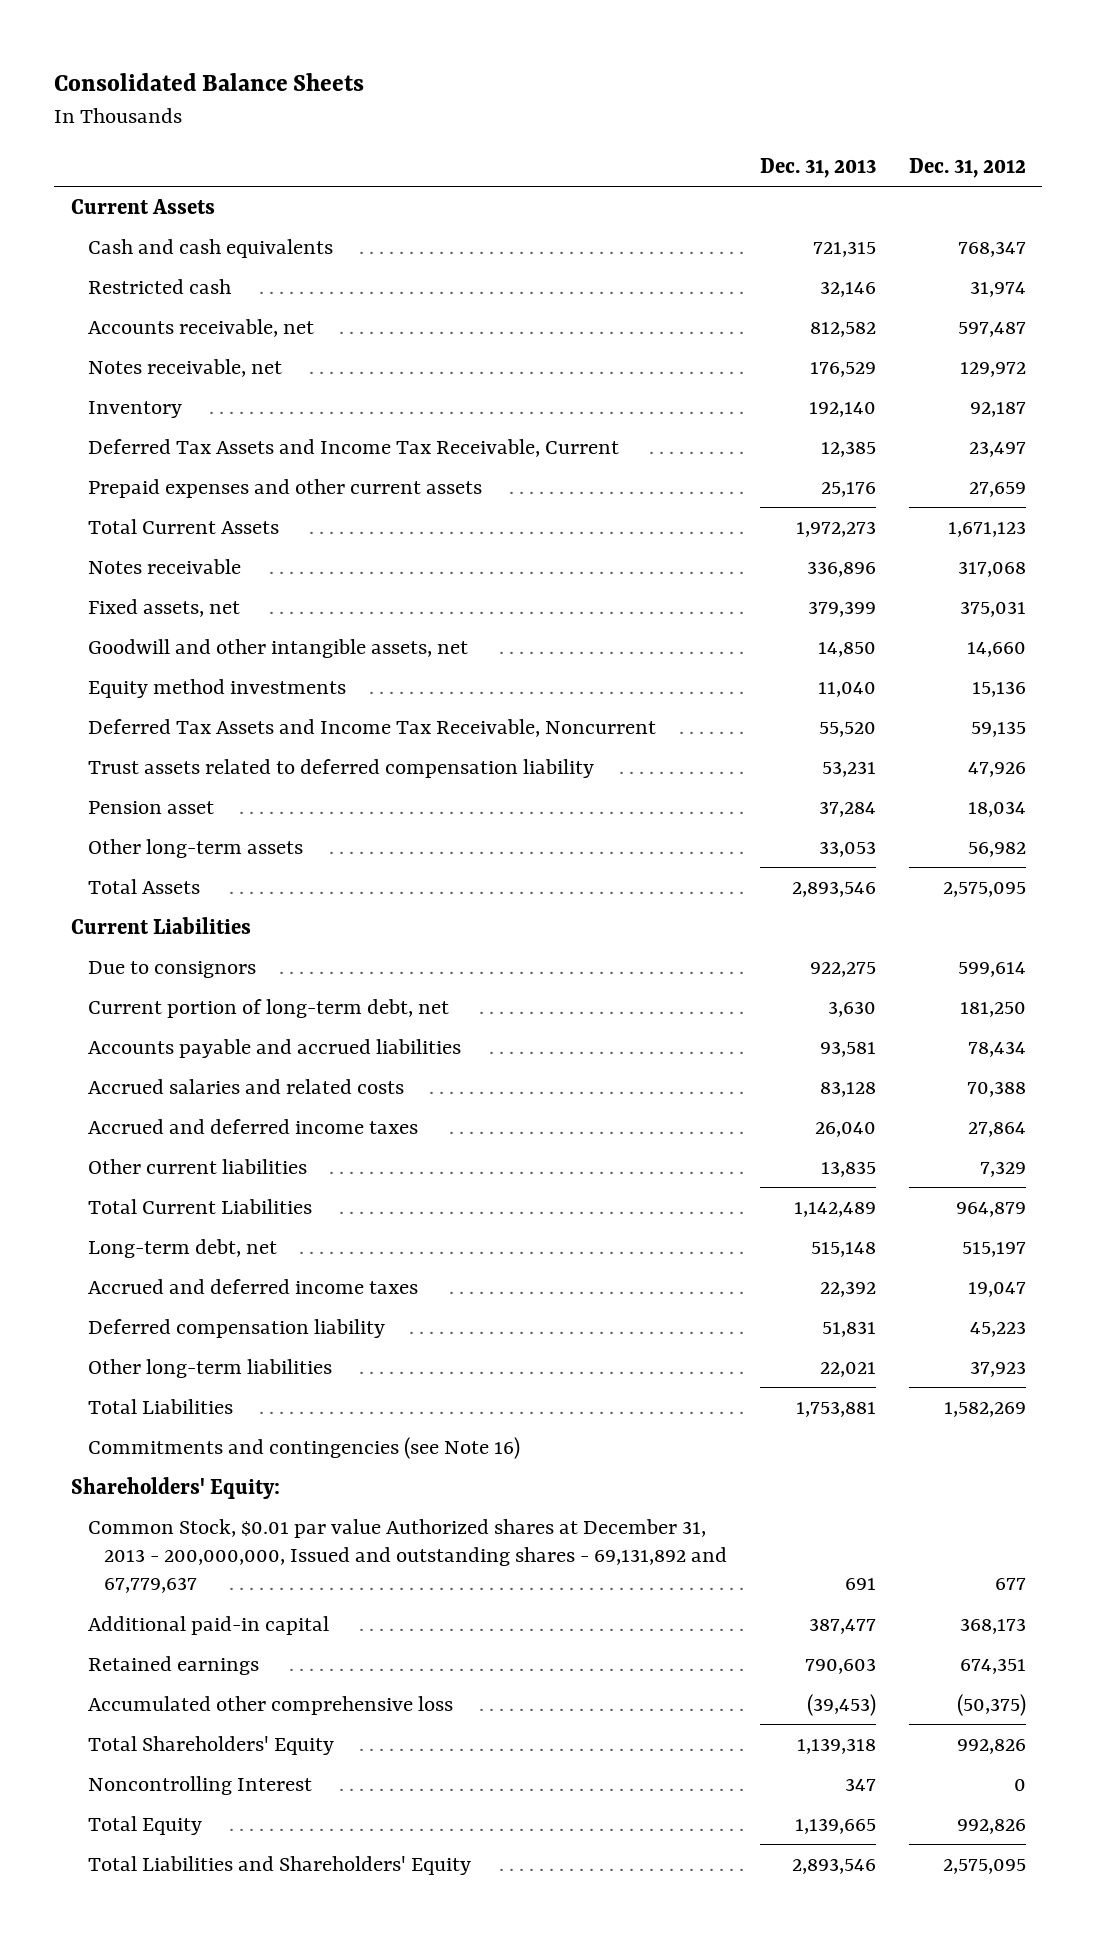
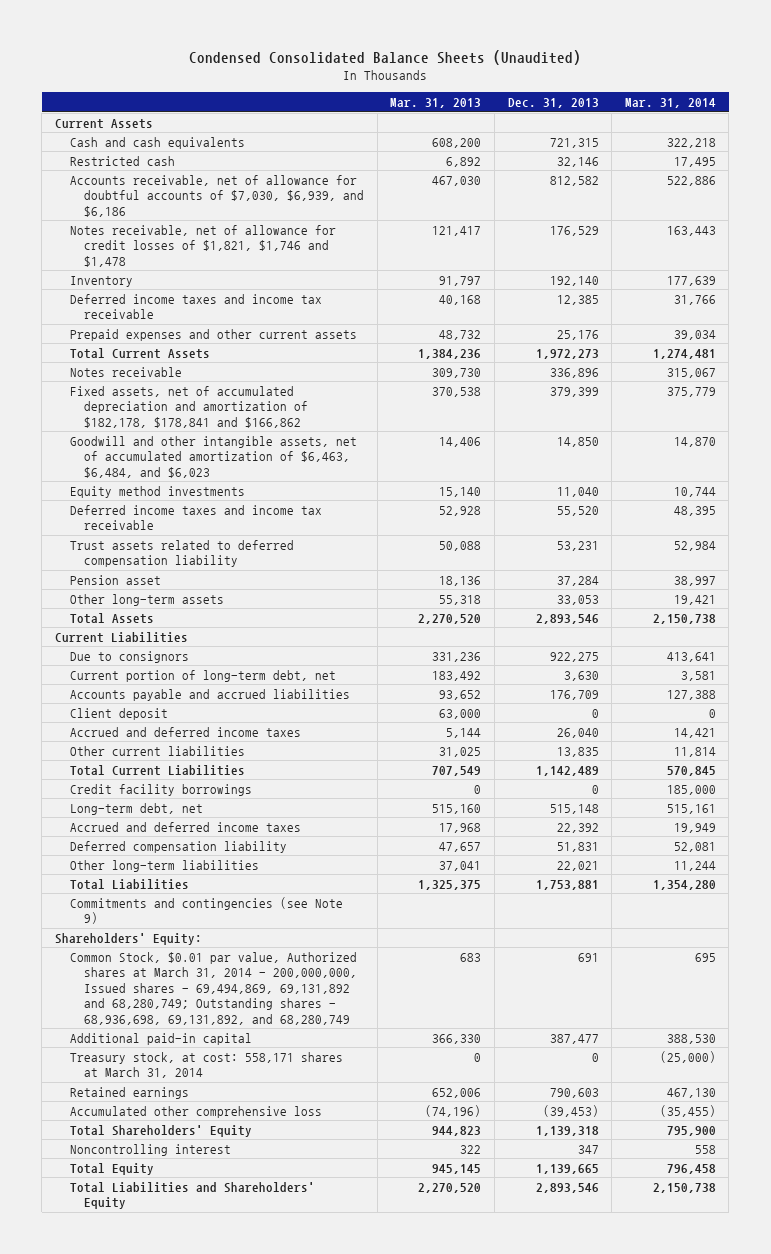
- Consolidated Balance Sheets
+ Condensed Consolidated Balance Sheets (Unaudited)
- | Dec. 31, 2013 | Dec. 31, 2012
+ | Mar. 31, 2013 | Dec. 31, 2013 | Mar. 31, 2014
- Accounts receivable, net | 812,582 | 597,487
- Notes receivable, net | 176,529 | 129,972
+ Accounts receivable, net of allowance for doubtful accounts of $7,030, $6,939, and $6,186 | 467,030 | 812,582 | 522,886
+ Notes receivable, net of allowance for credit losses of $1,821, $1,746 and $1,478 | 121,417 | 176,529 | 163,443
- Deferred Tax Assets and Income Tax Receivable, Current | 12,385 | 23,497
+ Deferred income taxes and income tax receivable | 40,168 | 12,385 | 31,766
- Fixed assets, net | 379,399 | 375,031
- Goodwill and other intangible assets, net | 14,850 | 14,660
+ Fixed assets, net of accumulated depreciation and amortization of $182,178, $178,841 and $166,862 | 370,538 | 379,399 | 375,779
+ Goodwill and other intangible assets, net of accumulated amortization of $6,463, $6,484, and $6,023 | 14,406 | 14,850 | 14,870
- Deferred Tax Assets and Income Tax Receivable, Noncurrent | 55,520 | 59,135
+ Deferred income taxes and income tax receivable | 52,928 | 55,520 | 48,395
- Accounts payable and accrued liabilities | 93,581 | 78,434
- Accrued salaries and related costs | 83,128 | 70,388
+ Accounts payable and accrued liabilities | 93,652 | 176,709 | 127,388
+ Client deposit | 63,000 | 0 | 0
+ Credit facility borrowings | 0 | 0 | 185,000
- Commitments and contingencies (see Note 16)
+ Commitments and contingencies (see Note 9)
- Common Stock, $0.01 par value Authorized shares at December 31, 2013 - 200,000,000, Issued and outstanding shares - 69,131,892 and 67,779,637 | 691 | 677
+ Common Stock, $0.01 par value, Authorized shares at March 31, 2014 - 200,000,000, Issued shares - 69,494,869, 69,131,892 and 68,280,749; Outstanding shares - 68,936,698, 69,131,892, and 68,280,749 | 683 | 691 | 695
+ Treasury stock, at cost: 558,171 shares at March 31, 2014 | 0 | 0 | (25,000)
- Noncontrolling Interest | 347 | 0
+ Noncontrolling interest | 322 | 347 | 558

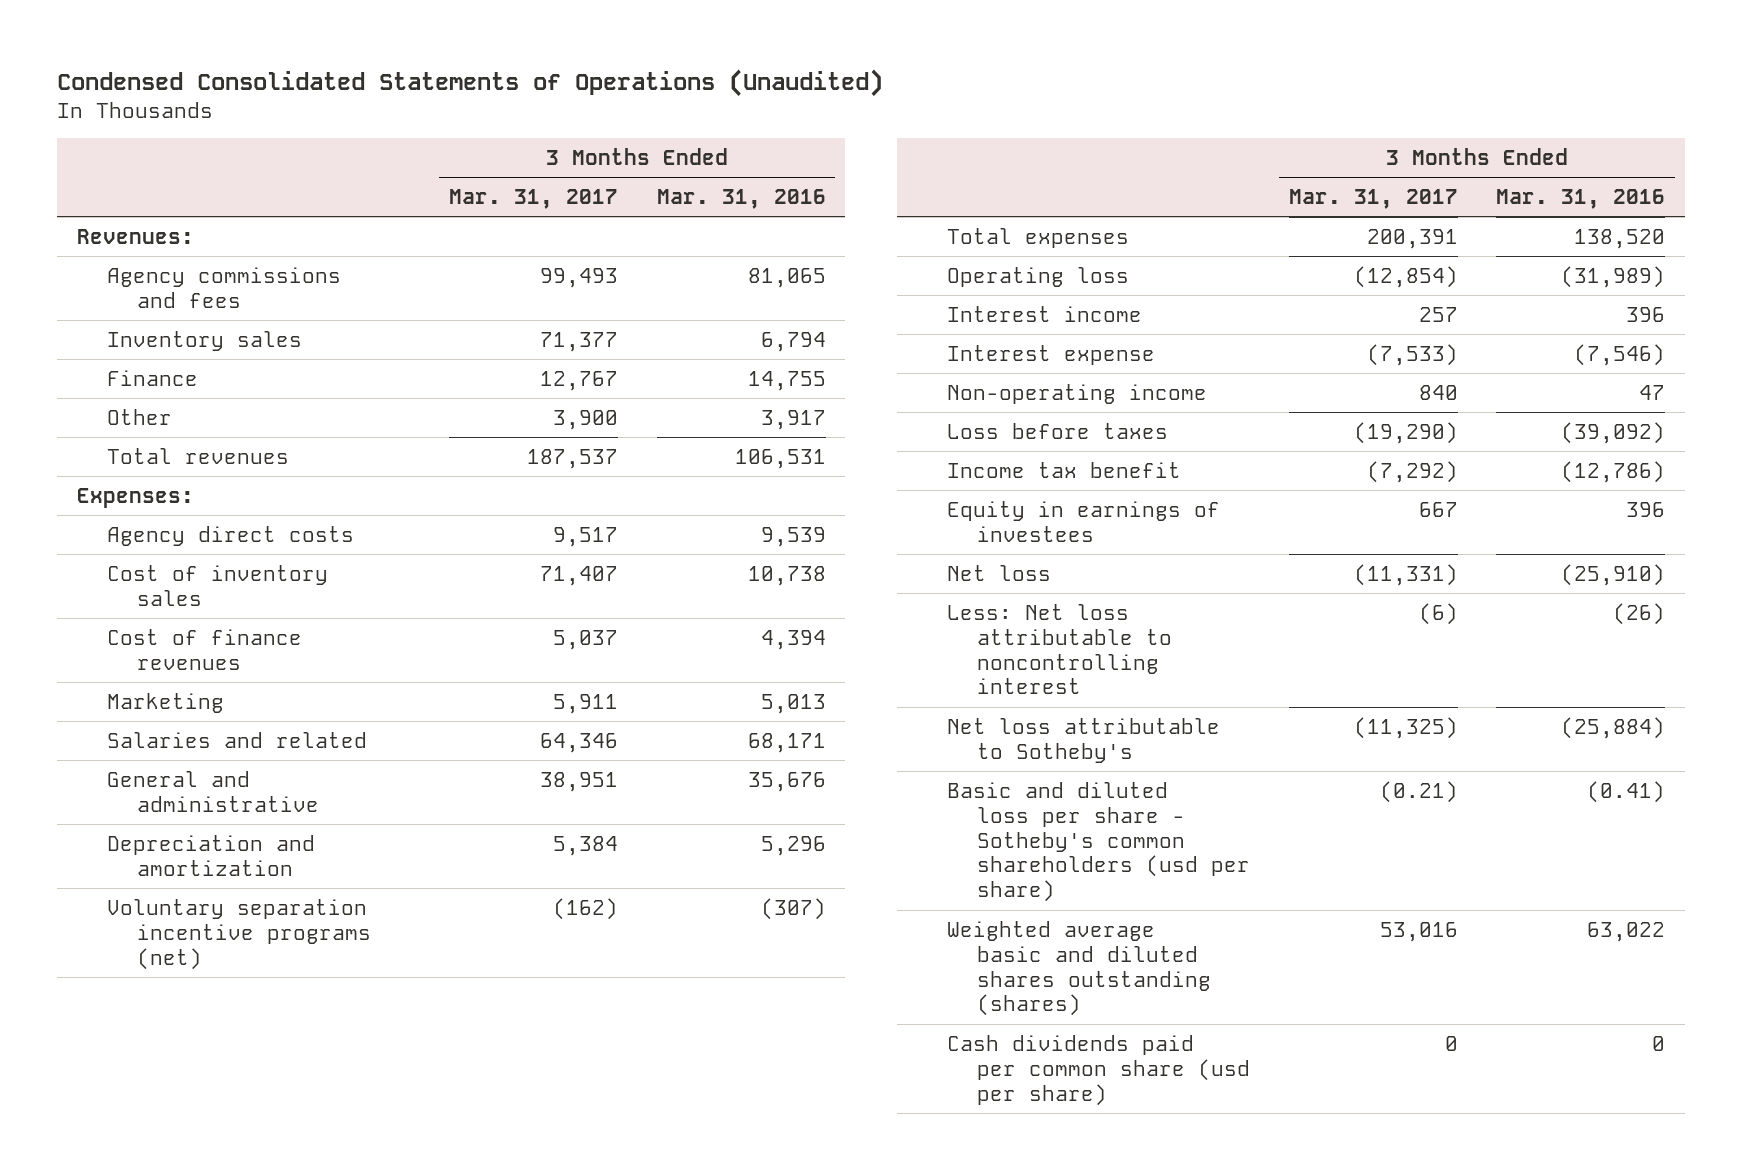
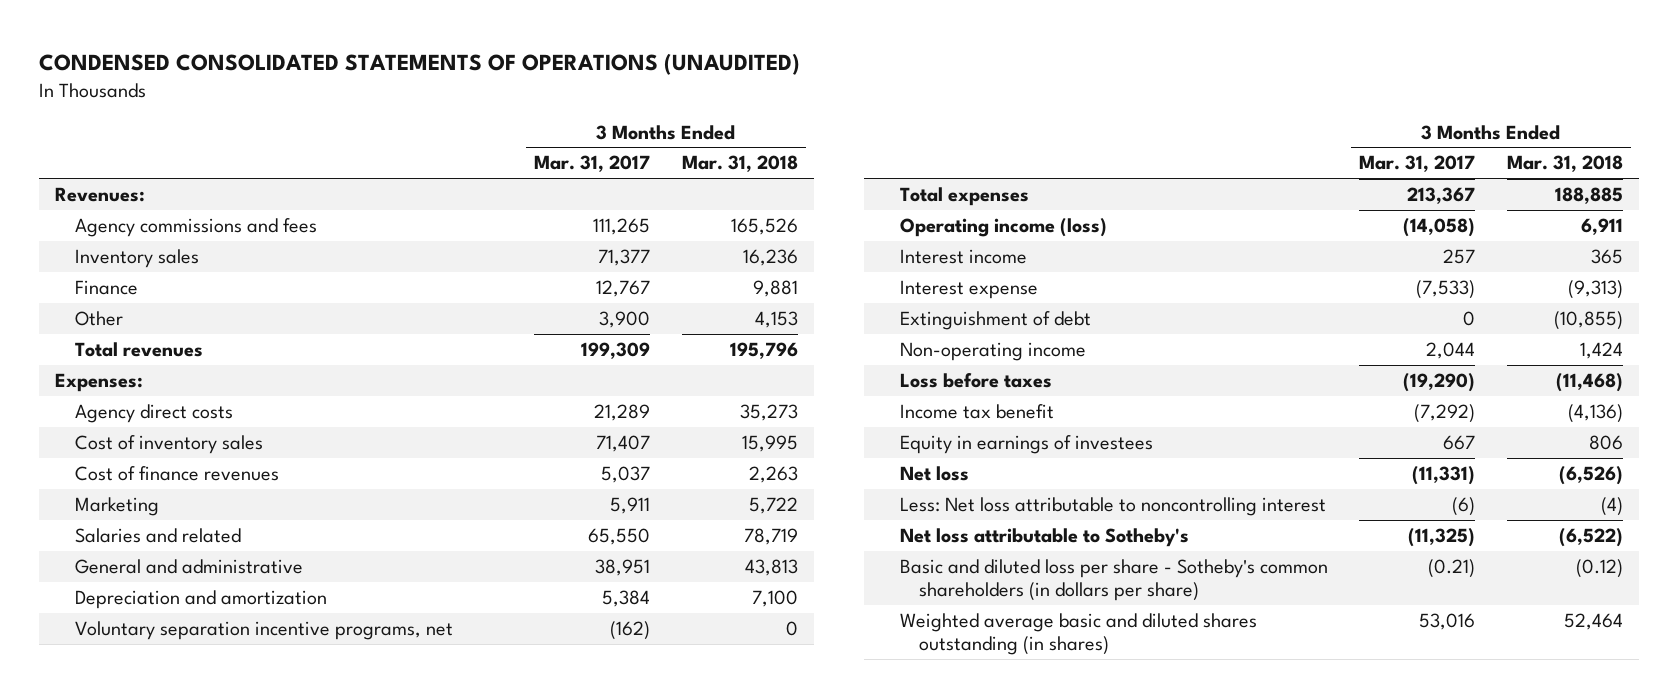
- Condensed Consolidated Statements of Operations (Unaudited)
+ CONDENSED CONSOLIDATED STATEMENTS OF OPERATIONS (UNAUDITED)
- | 3 Months Ended Mar. 31, 2017 | 3 Months Ended Mar. 31, 2016
+ | 3 Months Ended Mar. 31, 2017 | 3 Months Ended Mar. 31, 2018
- Agency commissions and fees | 99,493 | 81,065
+ Agency commissions and fees | 111,265 | 165,526
- Total revenues | 187,537 | 106,531
+ Total revenues | 199,309 | 195,796
- Agency direct costs | 9,517 | 9,539
+ Agency direct costs | 21,289 | 35,273
- Salaries and related | 64,346 | 68,171
+ Salaries and related | 65,550 | 78,719
- Voluntary separation incentive programs (net) | (162) | (307)
- Total expenses | 200,391 | 138,520
- Operating loss | (12,854) | (31,989)
+ Voluntary separation incentive programs, net | (162) | 0
+ Total expenses | 213,367 | 188,885
+ Operating income (loss) | (14,058) | 6,911
- Non-operating income | 840 | 47
+ Extinguishment of debt | 0 | (10,855)
+ Non-operating income | 2,044 | 1,424
- Basic and diluted loss per share - Sotheby's common shareholders (usd per share) | (0.21) | (0.41)
- Weighted average basic and diluted shares outstanding (shares) | 53,016 | 63,022
- Cash dividends paid per common share (usd per share) | 0 | 0
+ Basic and diluted loss per share - Sotheby's common shareholders (in dollars per share) | (0.21) | (0.12)
+ Weighted average basic and diluted shares outstanding (in shares) | 53,016 | 52,464

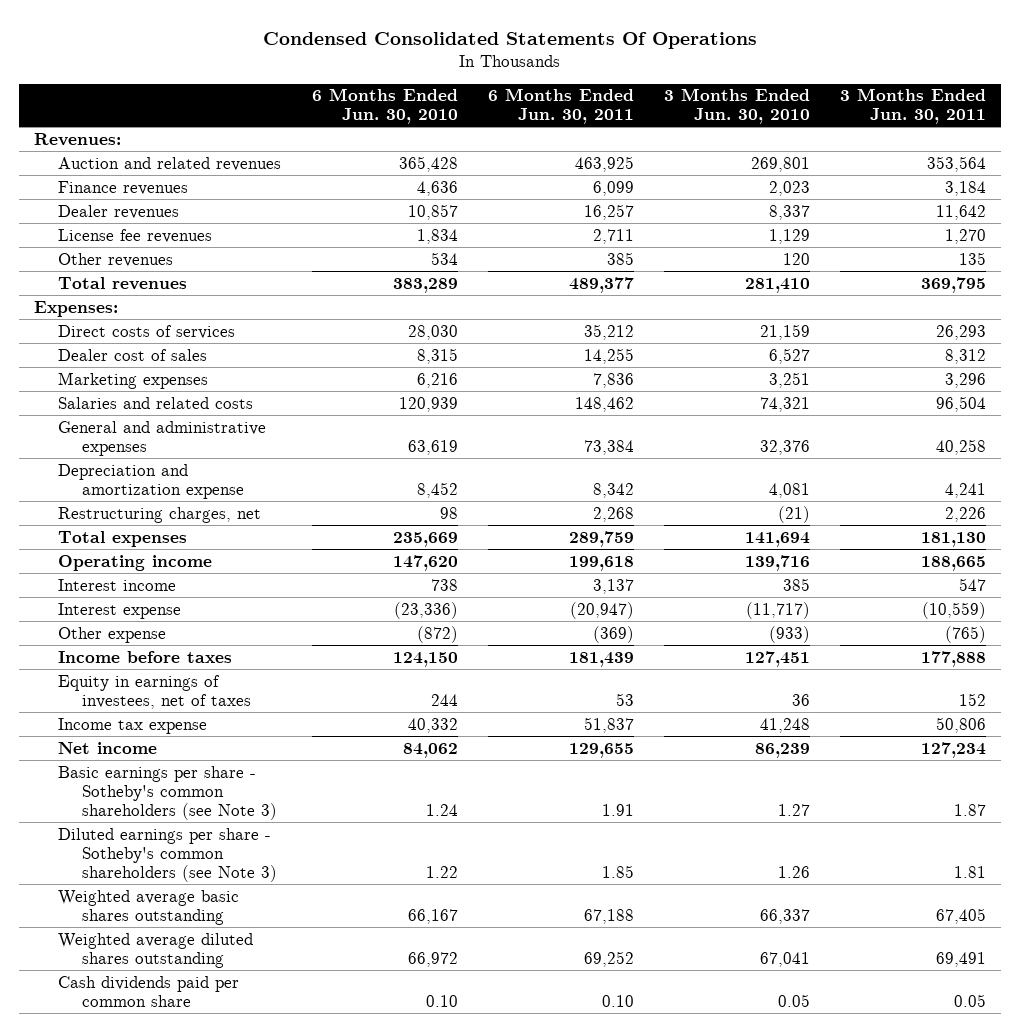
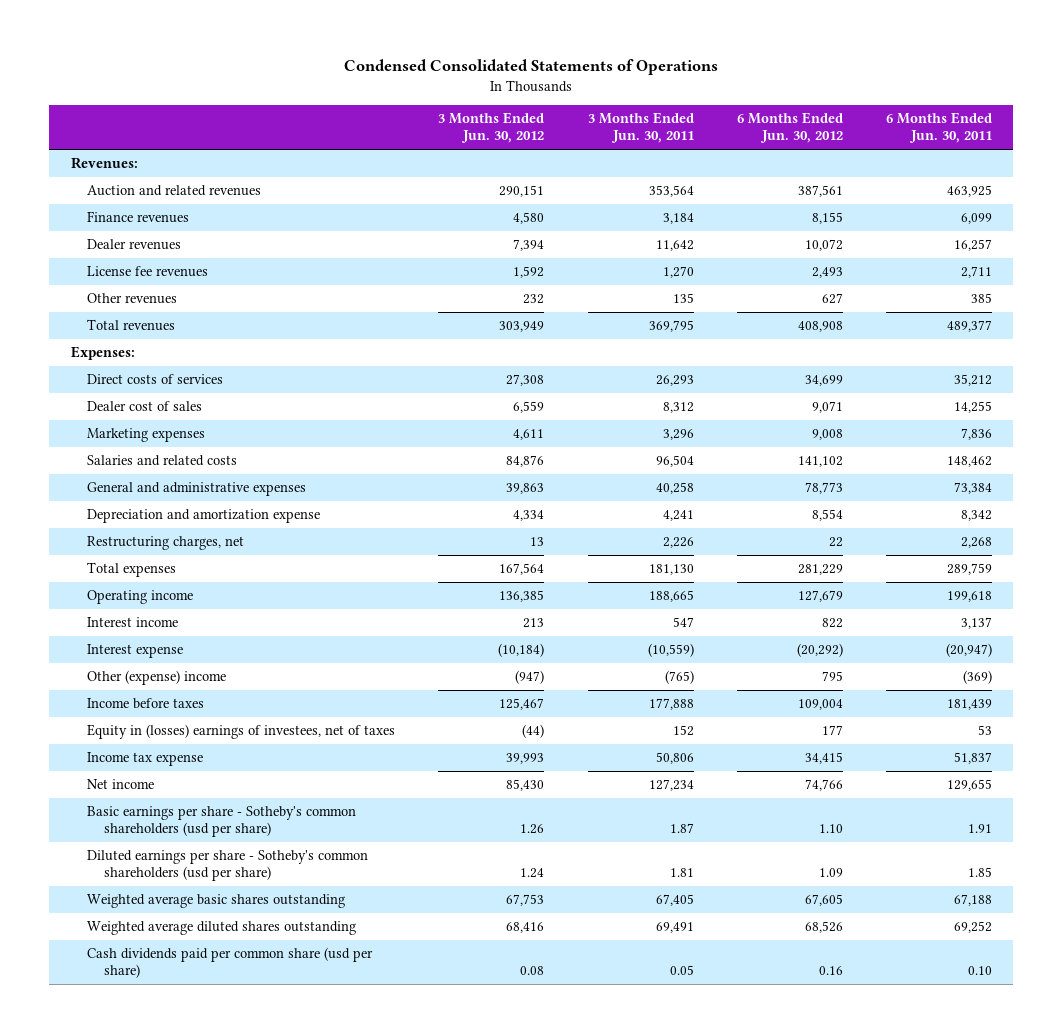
- Condensed Consolidated Statements Of Operations
+ Condensed Consolidated Statements of Operations
- | 6 Months Ended Jun. 30, 2010 | 6 Months Ended Jun. 30, 2011 | 3 Months Ended Jun. 30, 2010 | 3 Months Ended Jun. 30, 2011
+ | 3 Months Ended Jun. 30, 2012 | 3 Months Ended Jun. 30, 2011 | 6 Months Ended Jun. 30, 2012 | 6 Months Ended Jun. 30, 2011
- Other expense | (872) | (369) | (933) | (765)
+ Other (expense) income | (947) | (765) | 795 | (369)
- Equity in earnings of investees, net of taxes | 244 | 53 | 36 | 152
+ Equity in (losses) earnings of investees, net of taxes | (44) | 152 | 177 | 53
- Basic earnings per share - Sotheby's common shareholders (see Note 3) | 1.24 | 1.91 | 1.27 | 1.87
- Diluted earnings per share - Sotheby's common shareholders (see Note 3) | 1.22 | 1.85 | 1.26 | 1.81
+ Basic earnings per share - Sotheby's common shareholders (usd per share) | 1.26 | 1.87 | 1.10 | 1.91
+ Diluted earnings per share - Sotheby's common shareholders (usd per share) | 1.24 | 1.81 | 1.09 | 1.85
- Cash dividends paid per common share | 0.10 | 0.10 | 0.05 | 0.05
+ Cash dividends paid per common share (usd per share) | 0.08 | 0.05 | 0.16 | 0.10

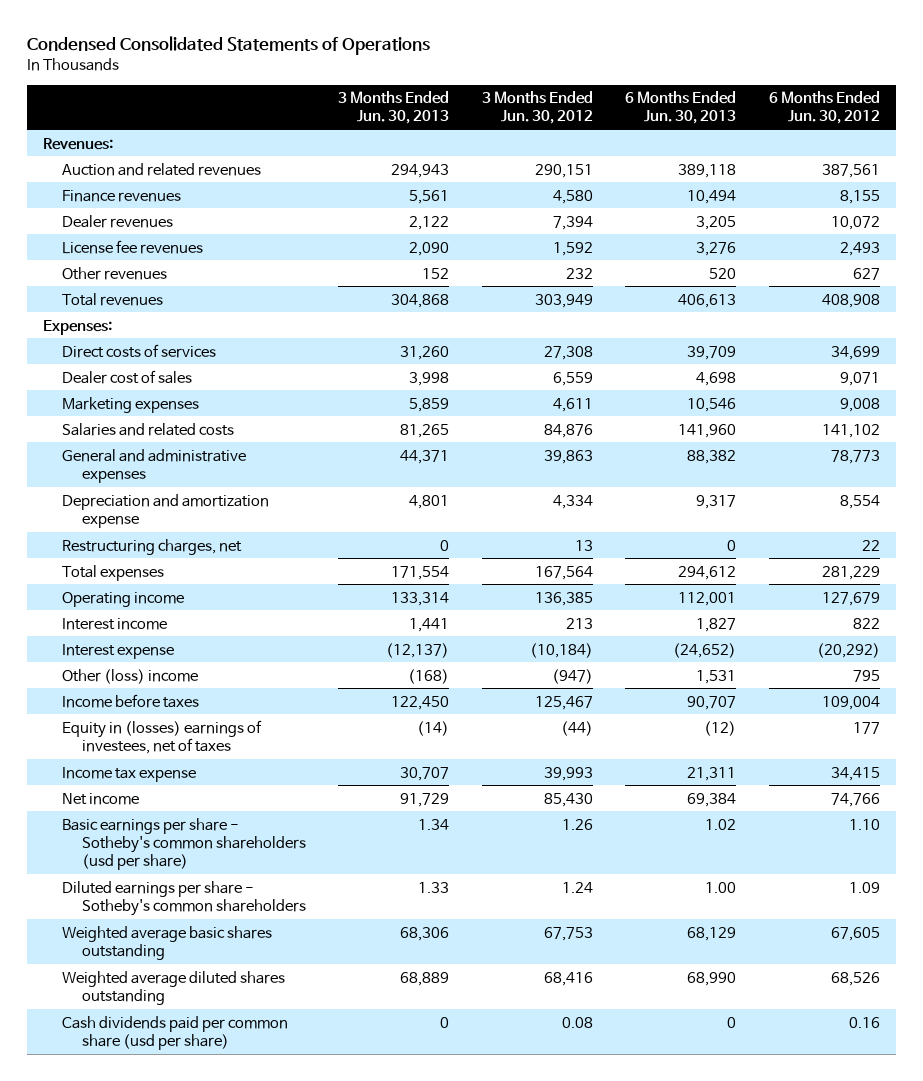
- | 3 Months Ended Jun. 30, 2012 | 3 Months Ended Jun. 30, 2011 | 6 Months Ended Jun. 30, 2012 | 6 Months Ended Jun. 30, 2011
+ | 3 Months Ended Jun. 30, 2013 | 3 Months Ended Jun. 30, 2012 | 6 Months Ended Jun. 30, 2013 | 6 Months Ended Jun. 30, 2012
- Other (expense) income | (947) | (765) | 795 | (369)
+ Other (loss) income | (168) | (947) | 1,531 | 795
- Diluted earnings per share - Sotheby's common shareholders (usd per share) | 1.24 | 1.81 | 1.09 | 1.85
+ Diluted earnings per share - Sotheby's common shareholders | 1.33 | 1.24 | 1.00 | 1.09

